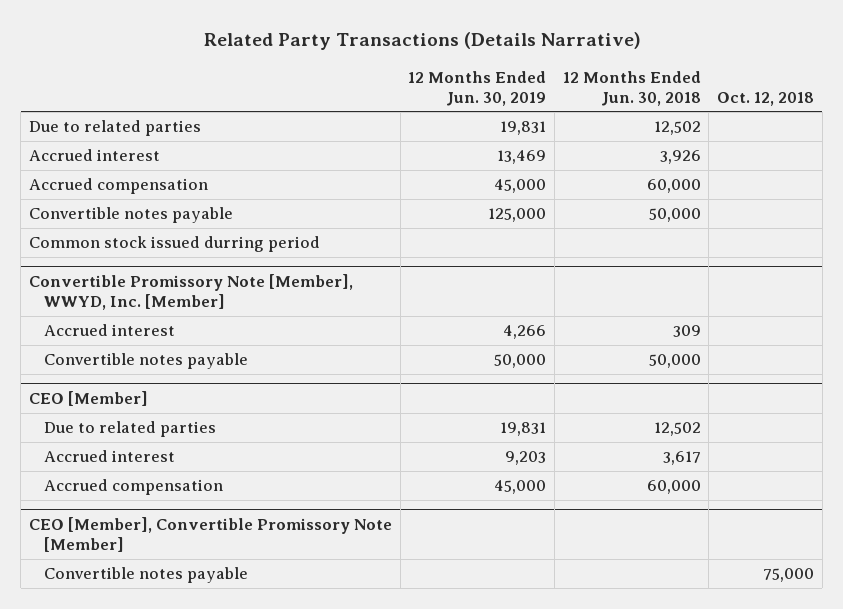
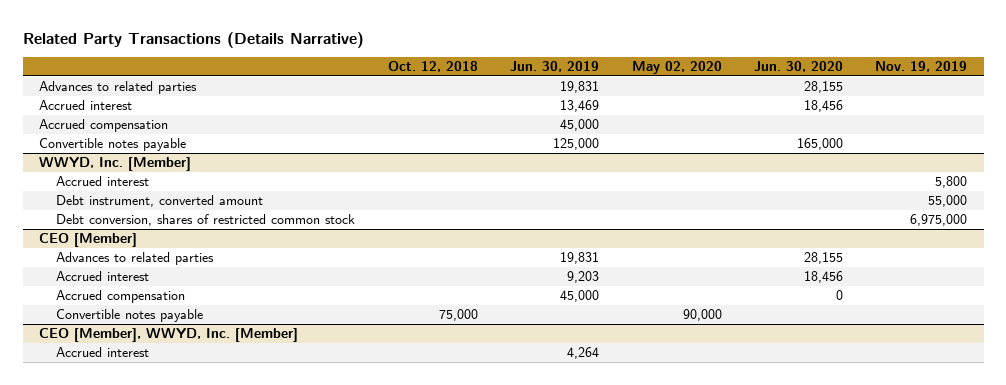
- | 12 Months Ended Jun. 30, 2019 | 12 Months Ended Jun. 30, 2018 | Oct. 12, 2018
+ | Oct. 12, 2018 | Jun. 30, 2019 | May 02, 2020 | Jun. 30, 2020 | Nov. 19, 2019
- Due to related parties | 19,831 | 12,502 |
+ Advances to related parties | | 19,831 | | 28,155 |
- Common stock issued durring period
- Convertible Promissory Note [Member], WWYD, Inc. [Member]
+ WWYD, Inc. [Member]
- Convertible notes payable | 50,000 | 50,000 |
+ Debt instrument, converted amount | | | | | 55,000
+ Debt conversion, shares of restricted common stock | | | | | 6,975,000
@ CEO [Member]
- Due to related parties | 19,831 | 12,502 |
+ Advances to related parties | | 19,831 | | 28,155 |
- CEO [Member], Convertible Promissory Note [Member]
- Convertible notes payable | | | 75,000
@ CEO [Member]
+ Convertible notes payable | 75,000 | | 90,000 | |
+ CEO [Member], WWYD, Inc. [Member]
+ Accrued interest | | 4,264 | | |

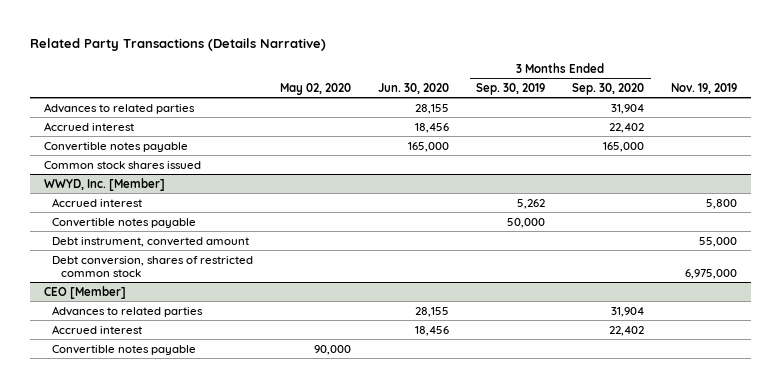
- | Oct. 12, 2018 | Jun. 30, 2019 | May 02, 2020 | Jun. 30, 2020 | Nov. 19, 2019
+ | May 02, 2020 | Jun. 30, 2020 | 3 Months Ended Sep. 30, 2019 | 3 Months Ended Sep. 30, 2020 | Nov. 19, 2019
- Accrued compensation | | 45,000 | | |
+ Common stock shares issued
@ WWYD, Inc. [Member]
+ Convertible notes payable | | | 50,000 | |
@ CEO [Member]
- Accrued compensation | | 45,000 | | 0 |
- CEO [Member], WWYD, Inc. [Member]
- Accrued interest | | 4,264 | | |

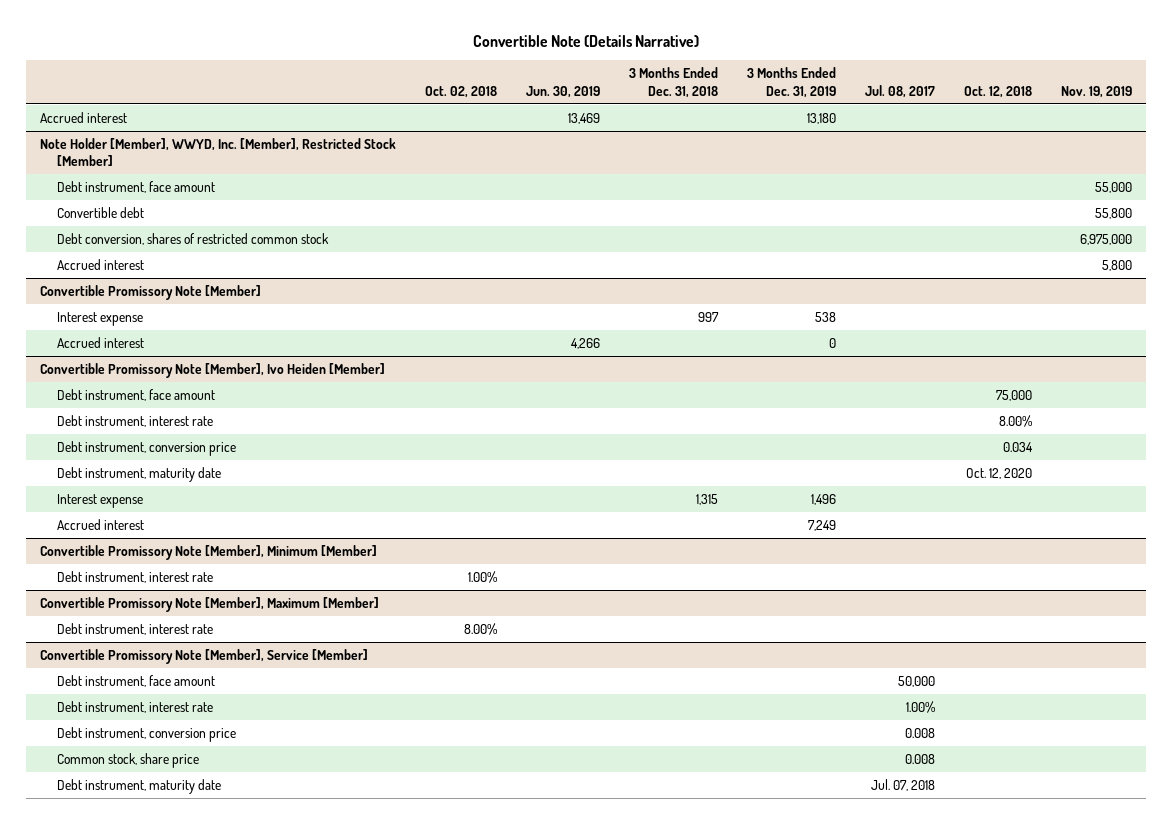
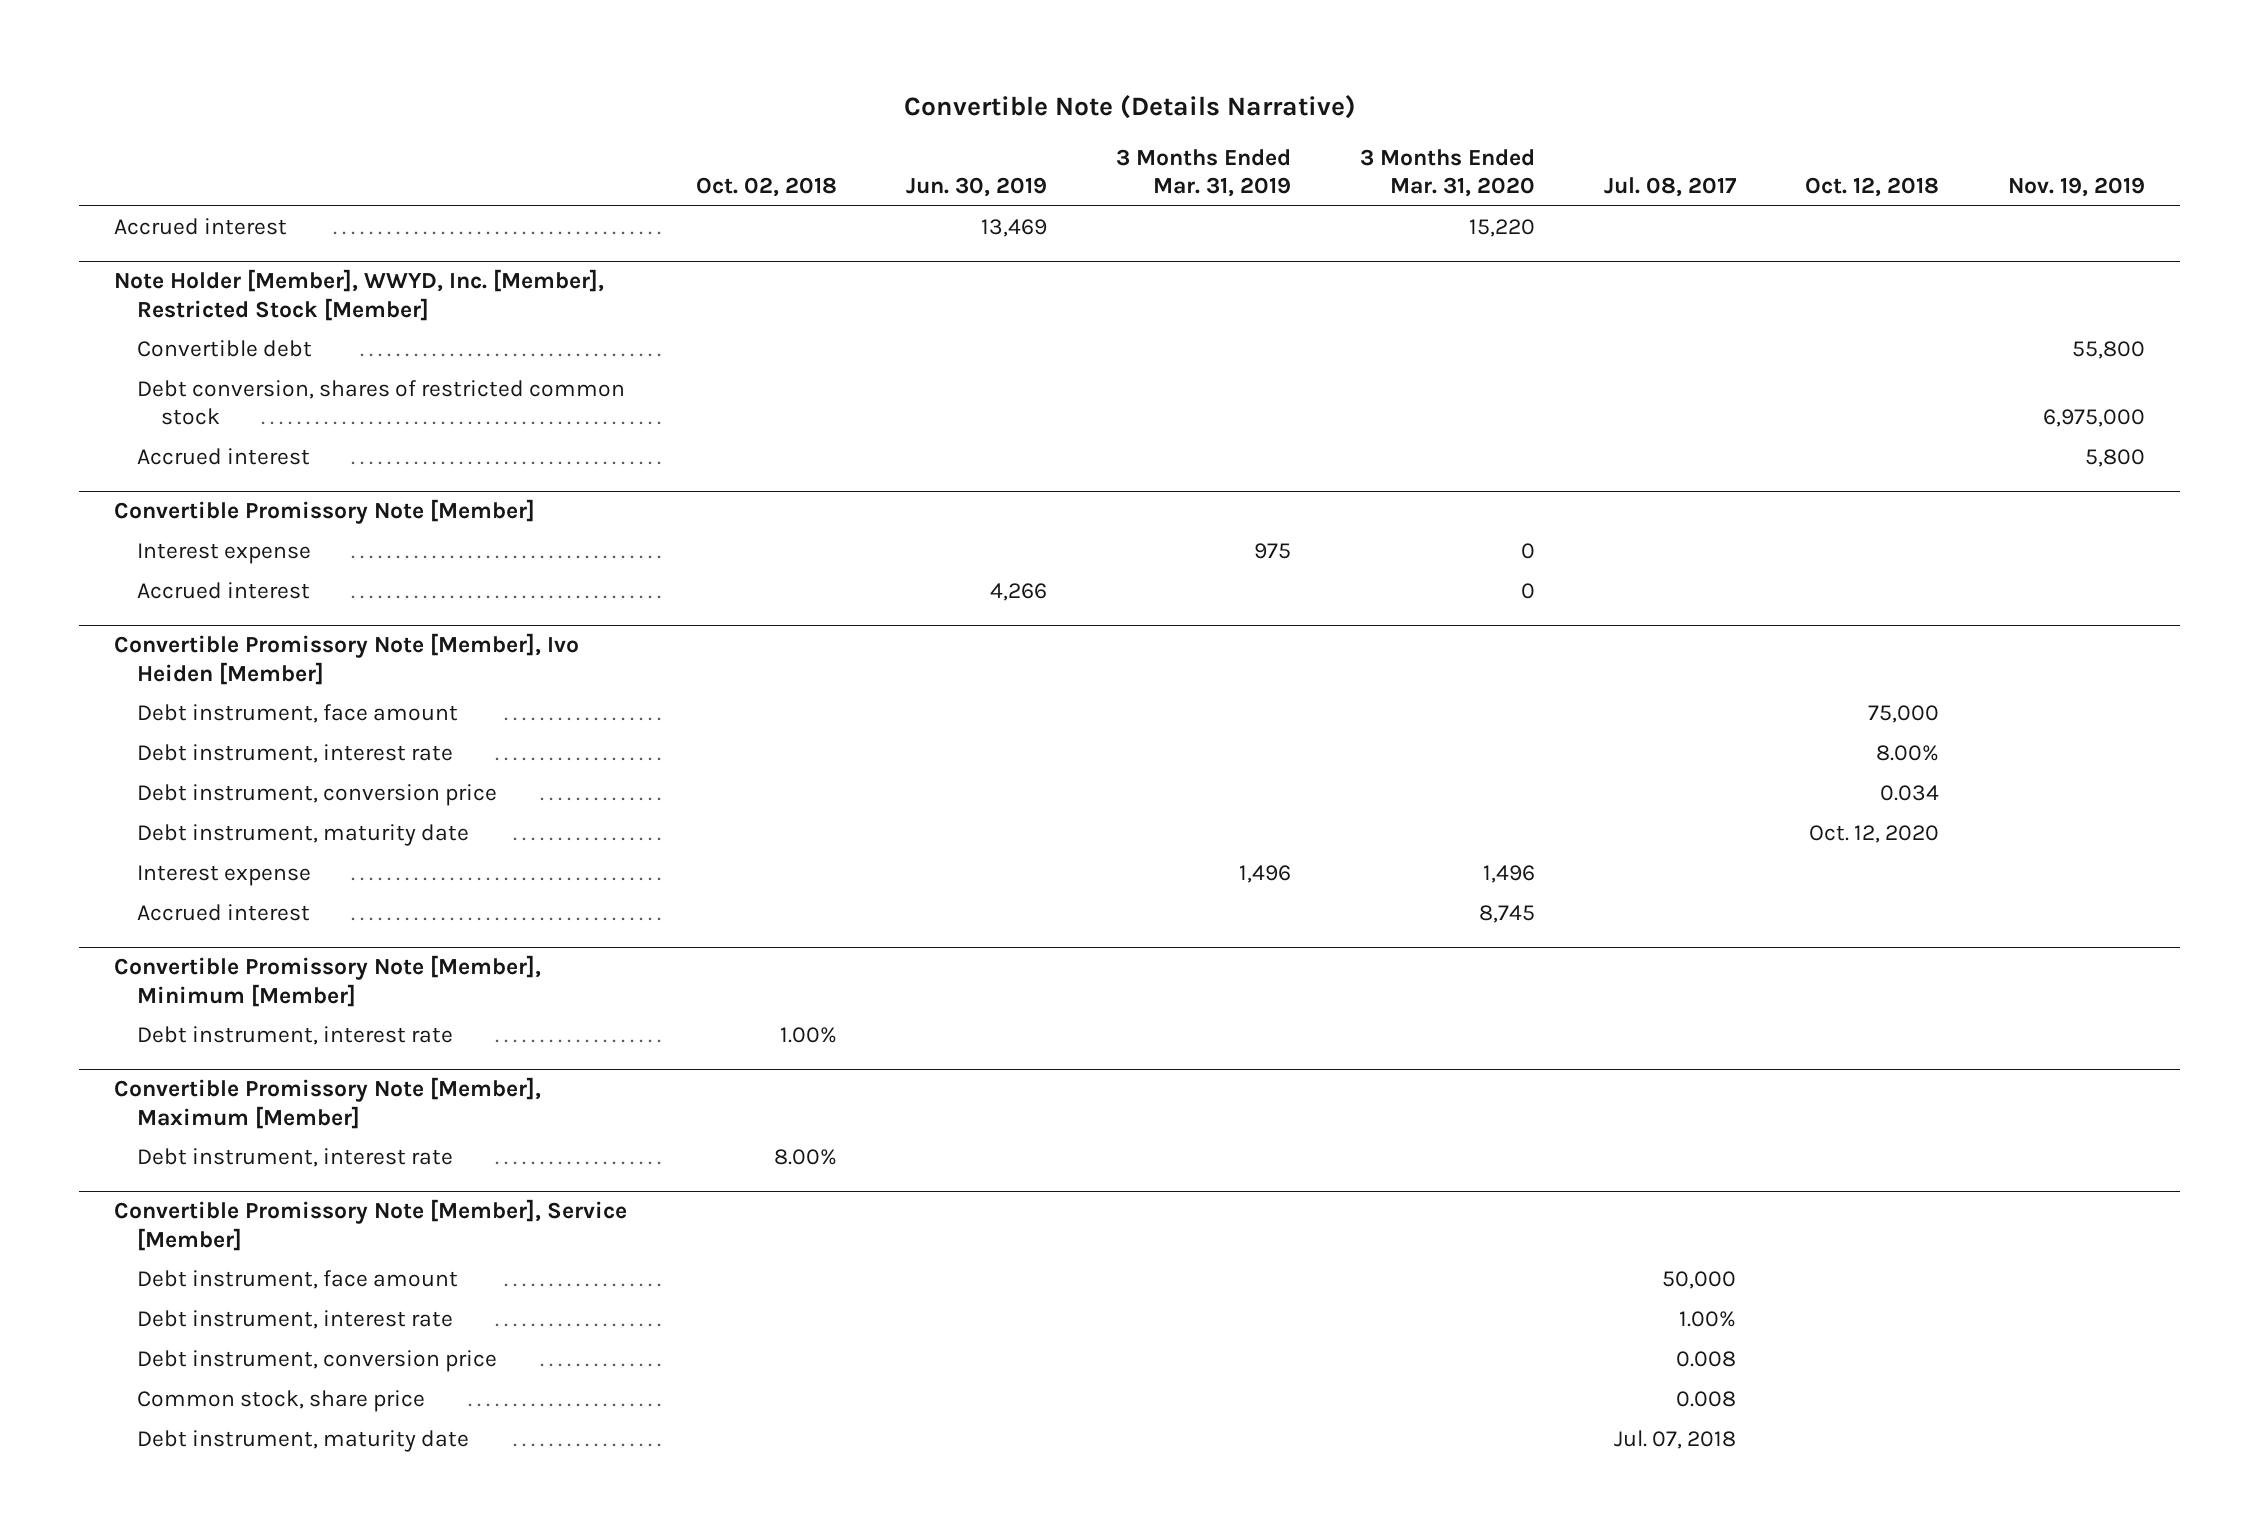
- | Oct. 02, 2018 | Jun. 30, 2019 | 3 Months Ended Dec. 31, 2018 | 3 Months Ended Dec. 31, 2019 | Jul. 08, 2017 | Oct. 12, 2018 | Nov. 19, 2019
+ | Oct. 02, 2018 | Jun. 30, 2019 | 3 Months Ended Mar. 31, 2019 | 3 Months Ended Mar. 31, 2020 | Jul. 08, 2017 | Oct. 12, 2018 | Nov. 19, 2019
@ Note Holder [Member], WWYD, Inc. [Member], Restricted Stock [Member]
- Debt instrument, face amount | | | | | | | 55,000

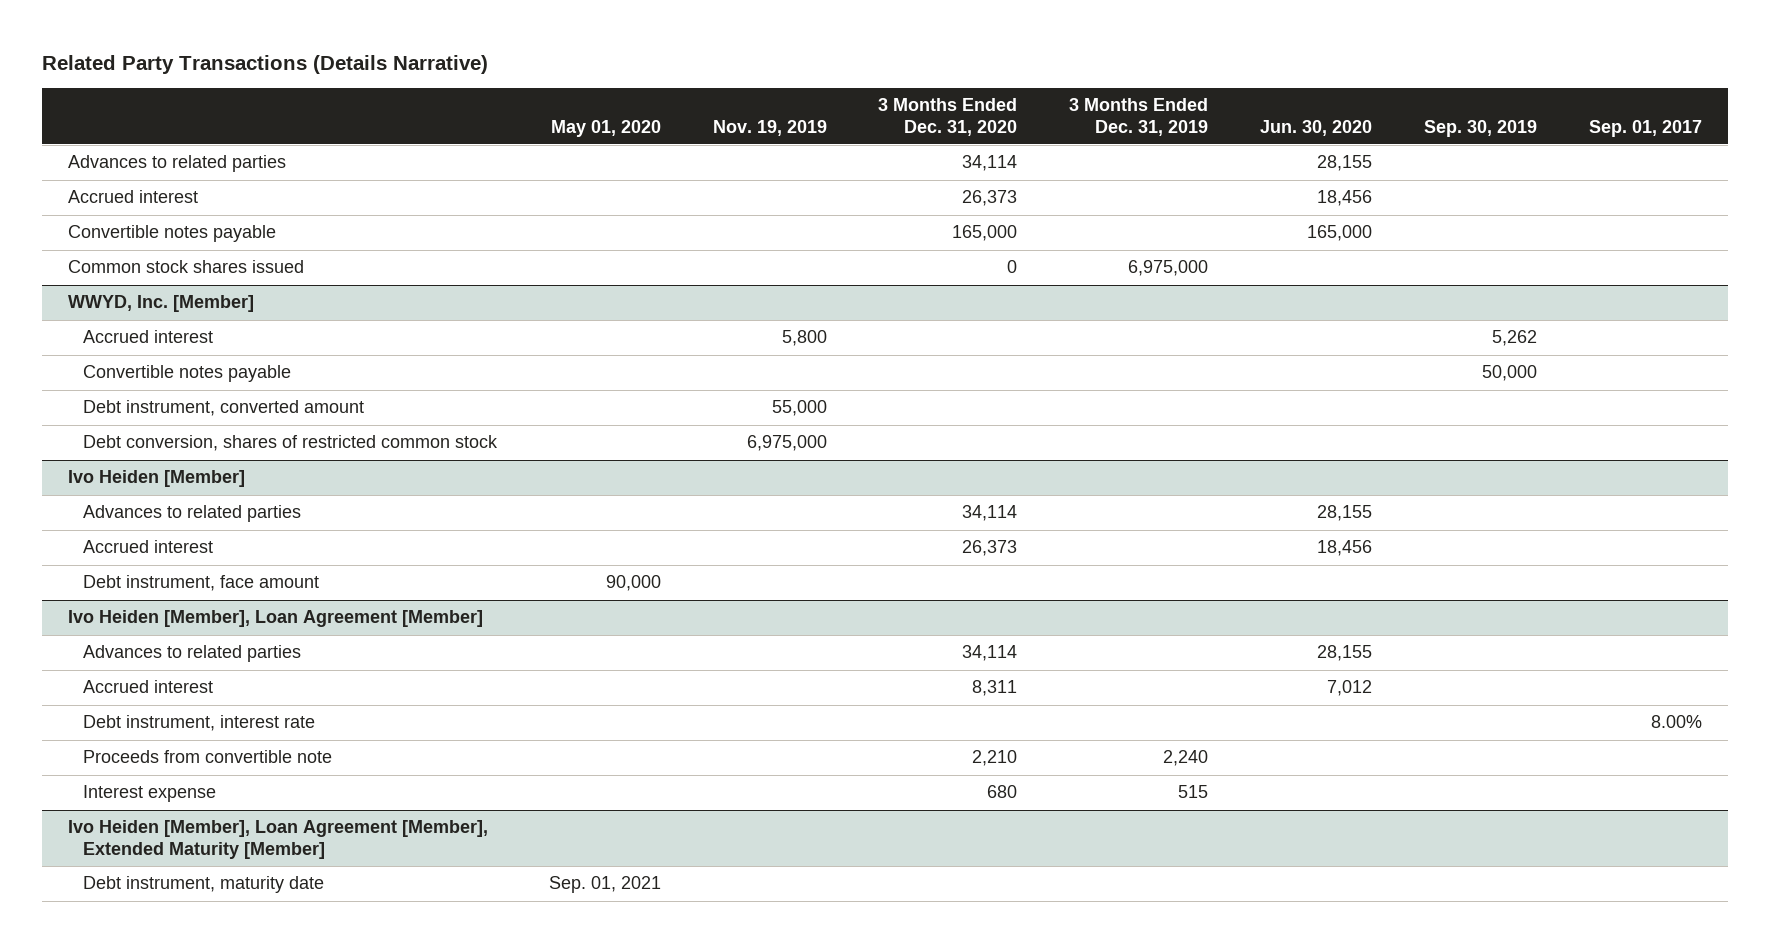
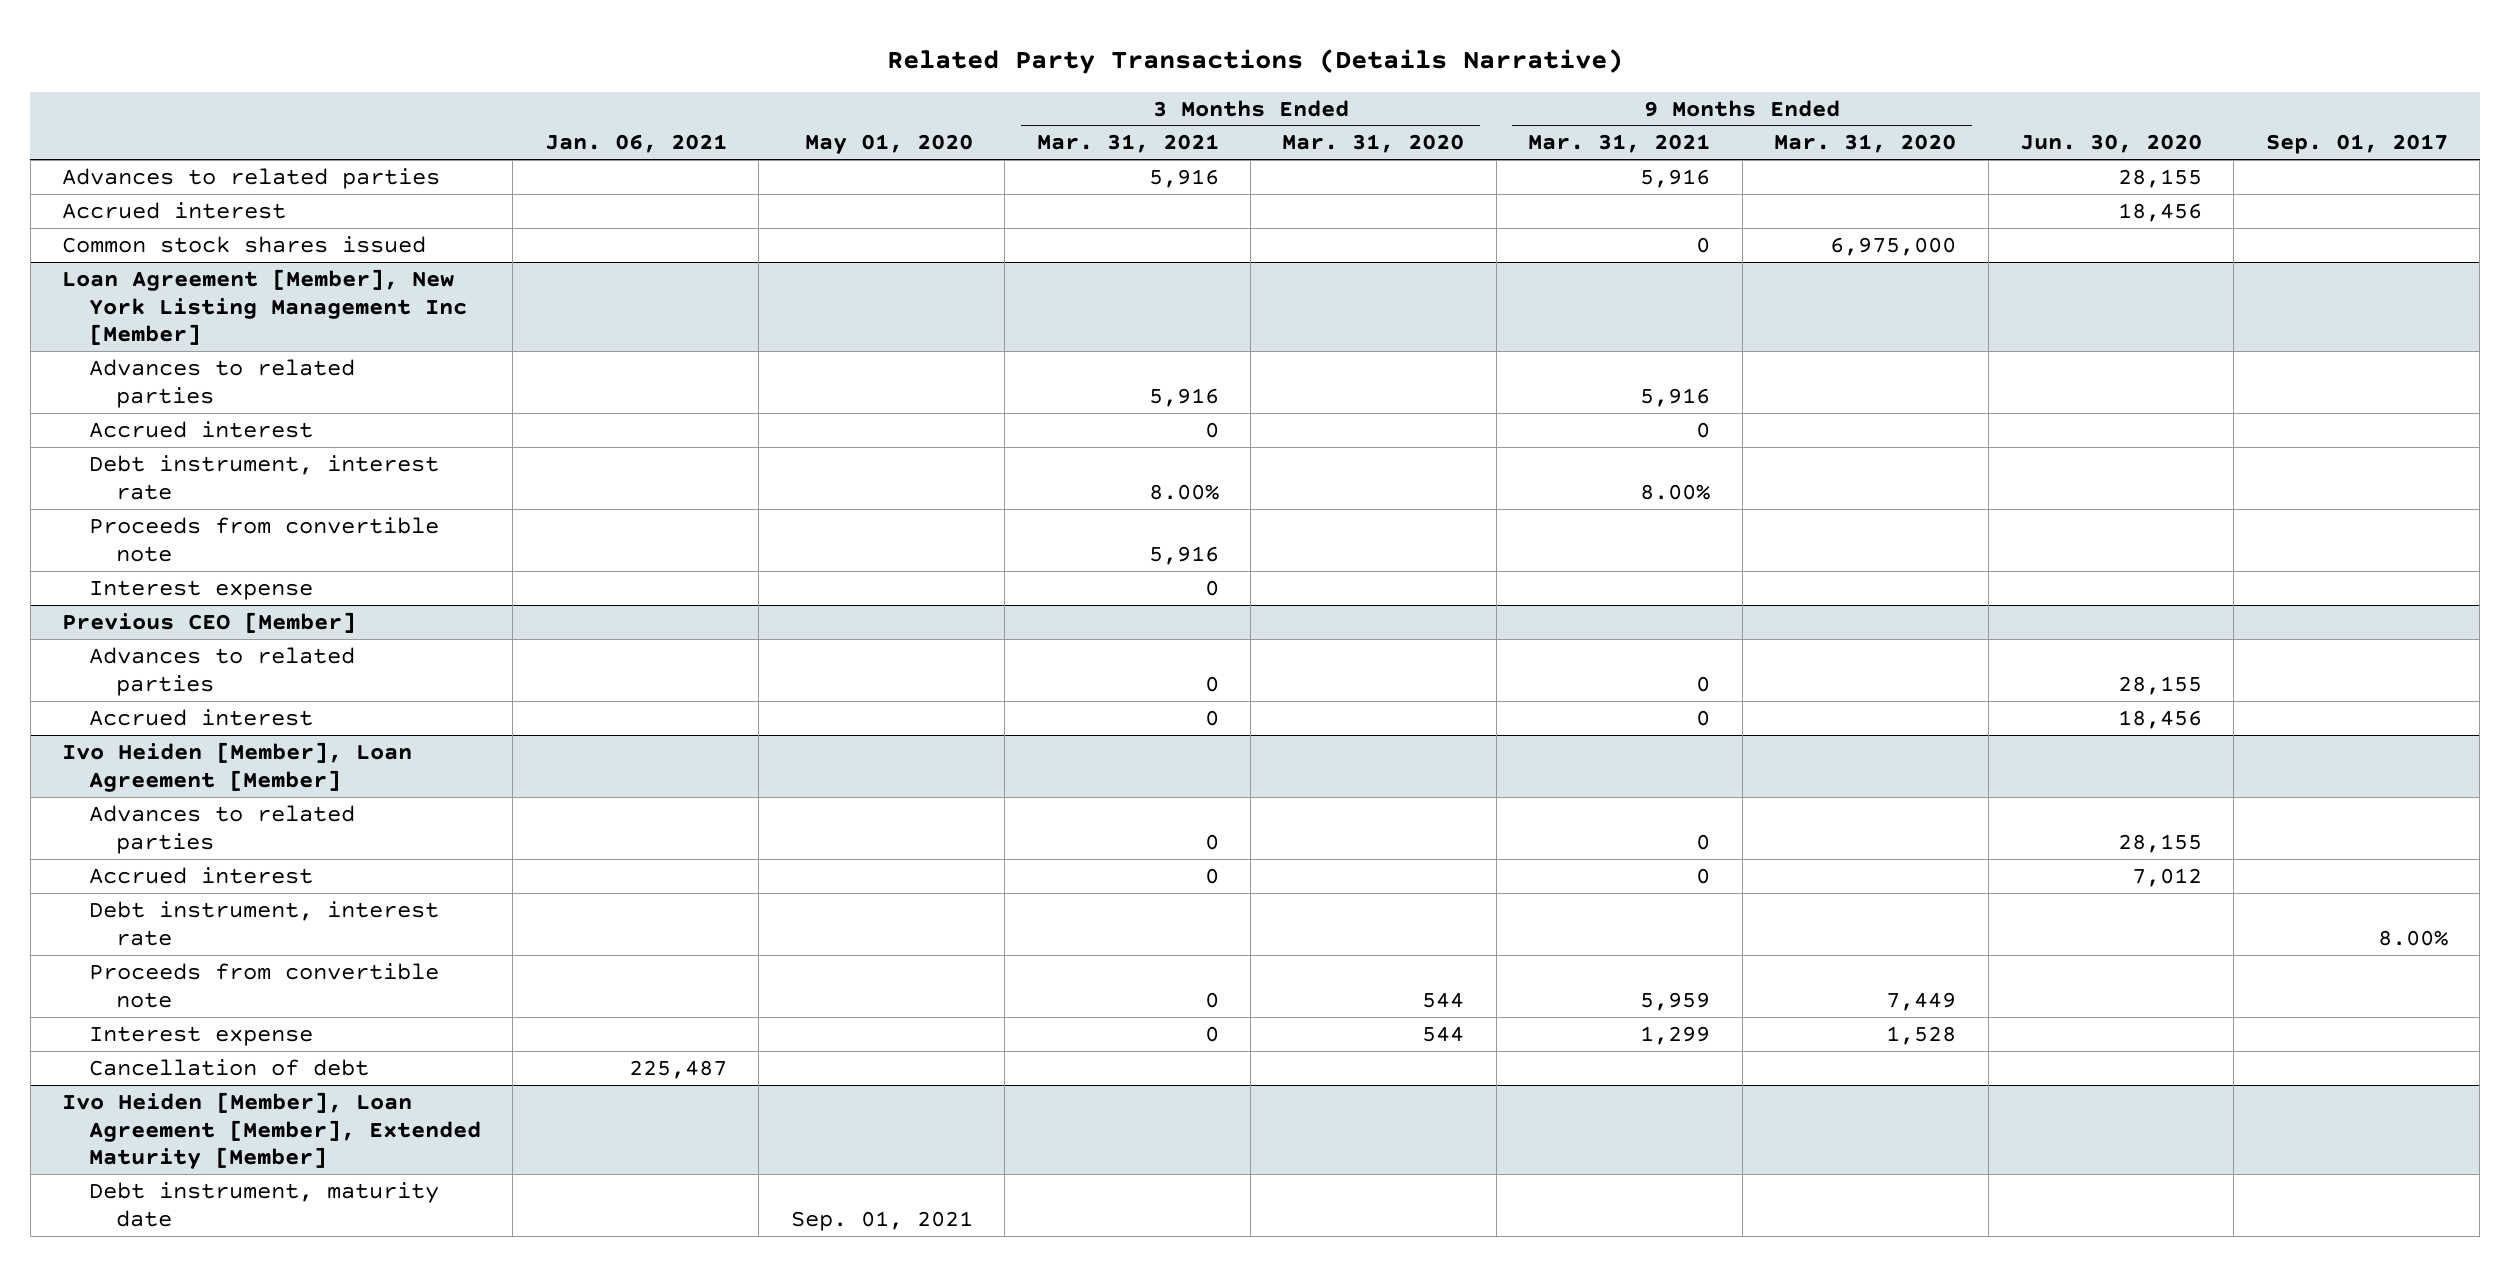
- | May 01, 2020 | Nov. 19, 2019 | 3 Months Ended Dec. 31, 2020 | 3 Months Ended Dec. 31, 2019 | Jun. 30, 2020 | Sep. 30, 2019 | Sep. 01, 2017
+ | Jan. 06, 2021 | May 01, 2020 | 3 Months Ended Mar. 31, 2021 | 3 Months Ended Mar. 31, 2020 | 9 Months Ended Mar. 31, 2021 | 9 Months Ended Mar. 31, 2020 | Jun. 30, 2020 | Sep. 01, 2017
- Convertible notes payable | | | 165,000 | | 165,000 | |
- WWYD, Inc. [Member]
- Accrued interest | | 5,800 | | | | 5,262 |
- Convertible notes payable | | | | | | 50,000 |
- Debt instrument, converted amount | | 55,000 | | | | |
- Debt conversion, shares of restricted common stock | | 6,975,000 | | | | |
- Ivo Heiden [Member]
+ Loan Agreement [Member], New York Listing Management Inc [Member]
+ Advances to related parties | | | 5,916 | | 5,916 | | |
+ Accrued interest | | | 0 | | 0 | | |
+ Debt instrument, interest rate | | | 8.00% | | 8.00% | | |
+ Proceeds from convertible note | | | 5,916 | | | | |
+ Interest expense | | | 0 | | | | |
+ Previous CEO [Member]
- Debt instrument, face amount | 90,000 | | | | | |
@ Ivo Heiden [Member], Loan Agreement [Member]
+ Cancellation of debt | 225,487 | | | | | | |

